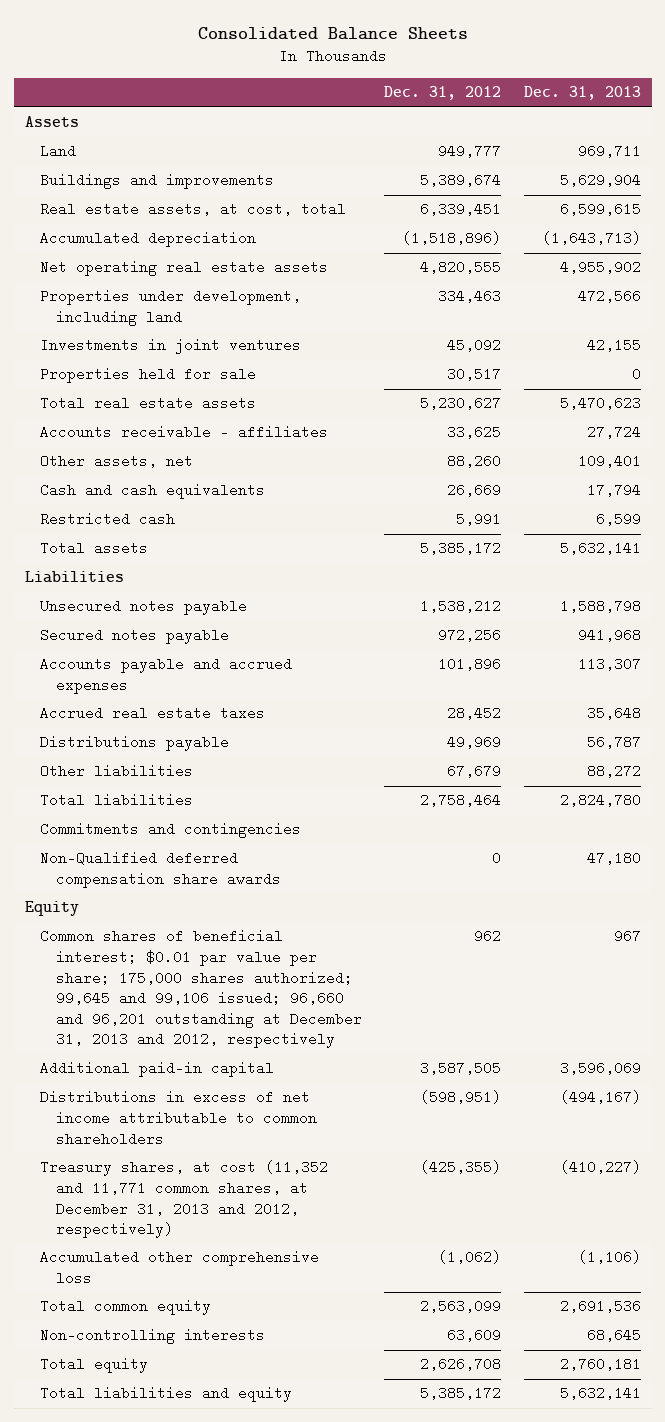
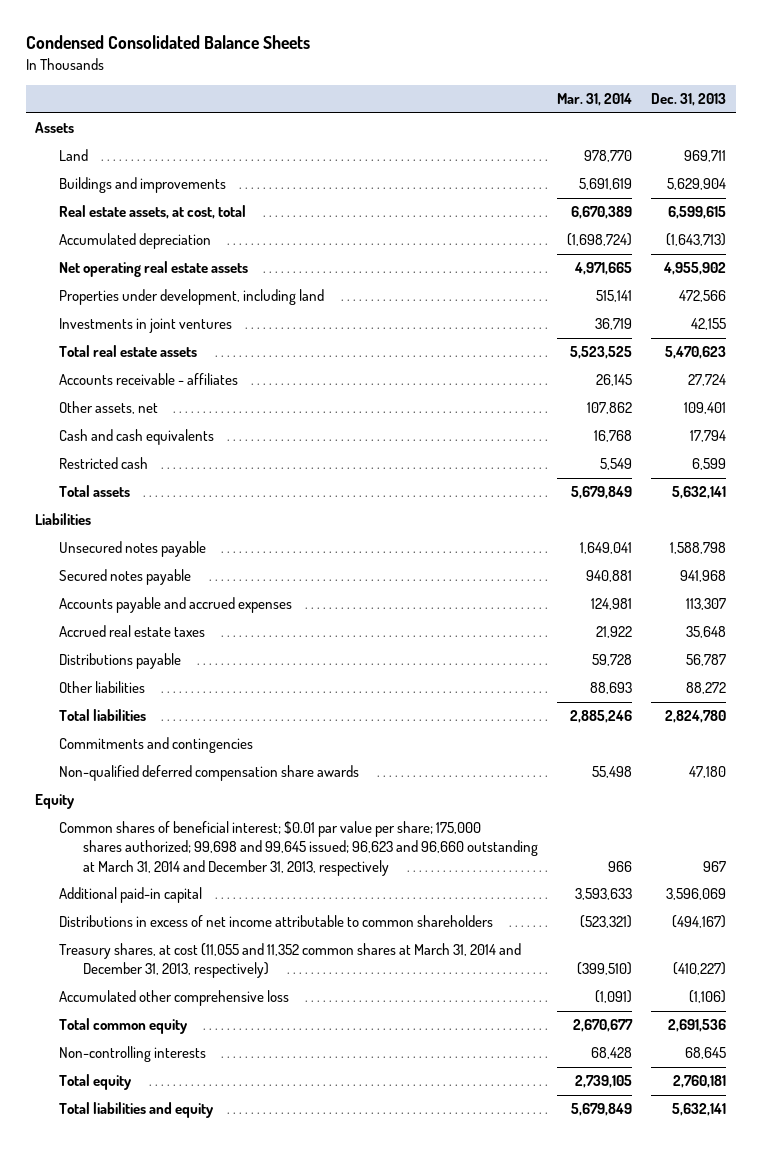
- Consolidated Balance Sheets
+ Condensed Consolidated Balance Sheets
- | Dec. 31, 2012 | Dec. 31, 2013
+ | Mar. 31, 2014 | Dec. 31, 2013
- Properties held for sale | 30,517 | 0
- Non-Qualified deferred compensation share awards | 0 | 47,180
+ Non-qualified deferred compensation share awards | 55,498 | 47,180
- Common shares of beneficial interest; $0.01 par value per share; 175,000 shares authorized; 99,645 and 99,106 issued; 96,660 and 96,201 outstanding at December 31, 2013 and 2012, respectively | 962 | 967
+ Common shares of beneficial interest; $0.01 par value per share; 175,000 shares authorized; 99,698 and 99,645 issued; 96,623 and 96,660 outstanding at March 31, 2014 and December 31, 2013, respectively | 966 | 967
- Treasury shares, at cost (11,352 and 11,771 common shares, at December 31, 2013 and 2012, respectively) | (425,355) | (410,227)
+ Treasury shares, at cost (11,055 and 11,352 common shares at March 31, 2014 and December 31, 2013, respectively) | (399,510) | (410,227)

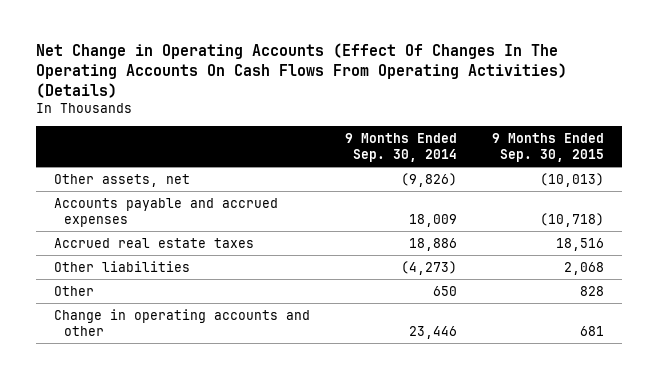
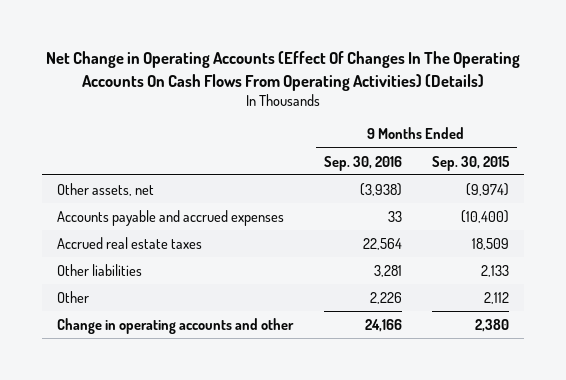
- | 9 Months Ended Sep. 30, 2014 | 9 Months Ended Sep. 30, 2015
+ | 9 Months Ended Sep. 30, 2016 | 9 Months Ended Sep. 30, 2015
- Other assets, net | (9,826) | (10,013)
- Accounts payable and accrued expenses | 18,009 | (10,718)
- Accrued real estate taxes | 18,886 | 18,516
- Other liabilities | (4,273) | 2,068
- Other | 650 | 828
- Change in operating accounts and other | 23,446 | 681
+ Other assets, net | (3,938) | (9,974)
+ Accounts payable and accrued expenses | 33 | (10,400)
+ Accrued real estate taxes | 22,564 | 18,509
+ Other liabilities | 3,281 | 2,133
+ Other | 2,226 | 2,112
+ Change in operating accounts and other | 24,166 | 2,380

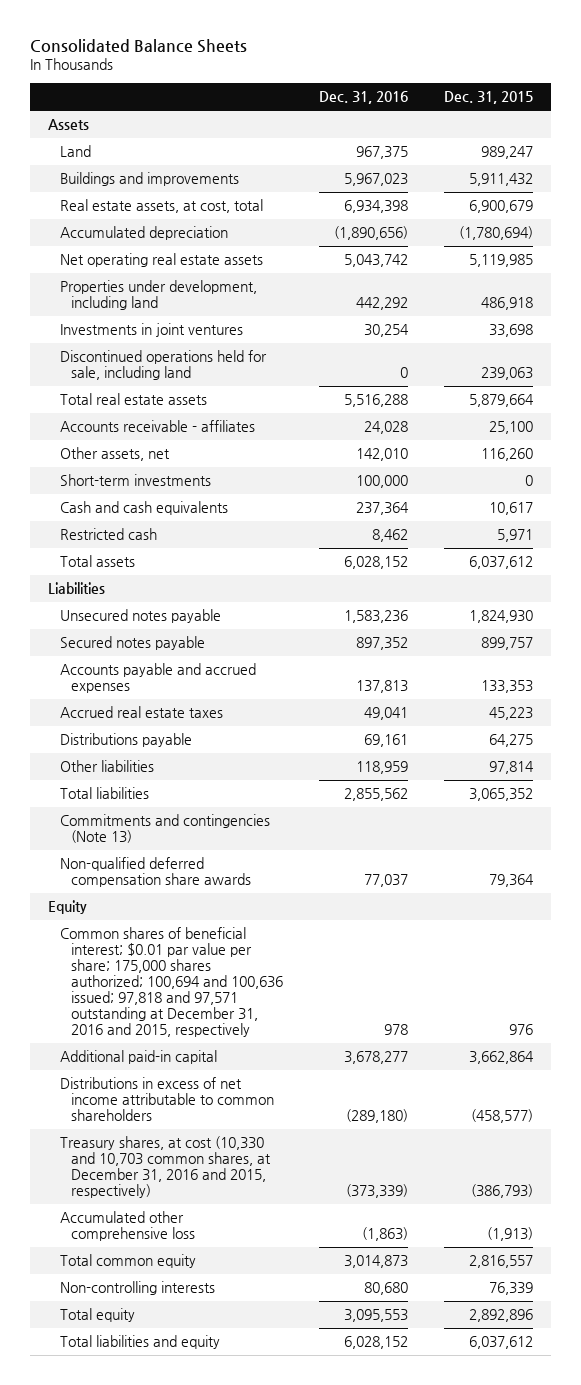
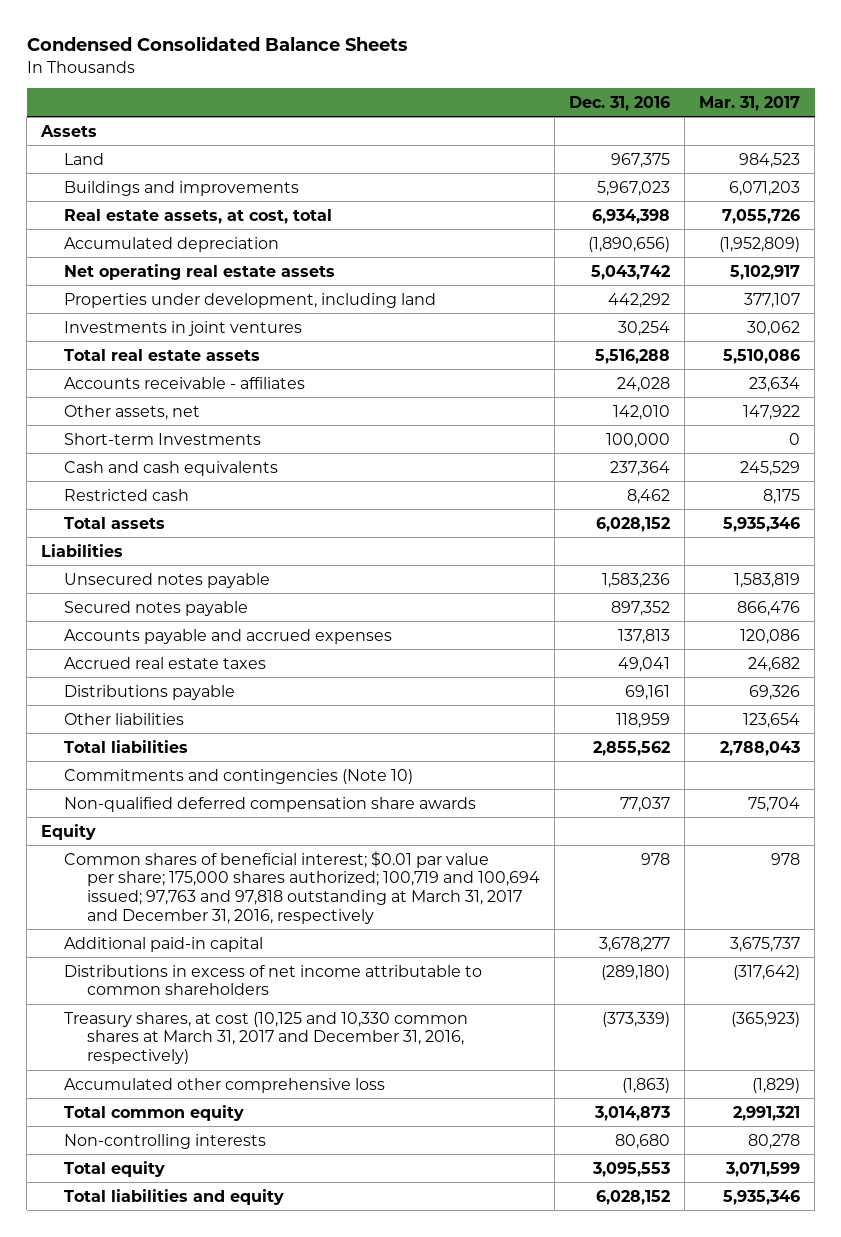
- Consolidated Balance Sheets
+ Condensed Consolidated Balance Sheets
- | Dec. 31, 2016 | Dec. 31, 2015
+ | Dec. 31, 2016 | Mar. 31, 2017
- Discontinued operations held for sale, including land | 0 | 239,063
- Short-term investments | 100,000 | 0
+ Short-term Investments | 100,000 | 0
- Commitments and contingencies (Note 13)
+ Commitments and contingencies (Note 10)
- Common shares of beneficial interest; $0.01 par value per share; 175,000 shares authorized; 100,694 and 100,636 issued; 97,818 and 97,571 outstanding at December 31, 2016 and 2015, respectively | 978 | 976
+ Common shares of beneficial interest; $0.01 par value per share; 175,000 shares authorized; 100,719 and 100,694 issued; 97,763 and 97,818 outstanding at March 31, 2017 and December 31, 2016, respectively | 978 | 978
- Treasury shares, at cost (10,330 and 10,703 common shares, at December 31, 2016 and 2015, respectively) | (373,339) | (386,793)
+ Treasury shares, at cost (10,125 and 10,330 common shares at March 31, 2017 and December 31, 2016, respectively) | (373,339) | (365,923)

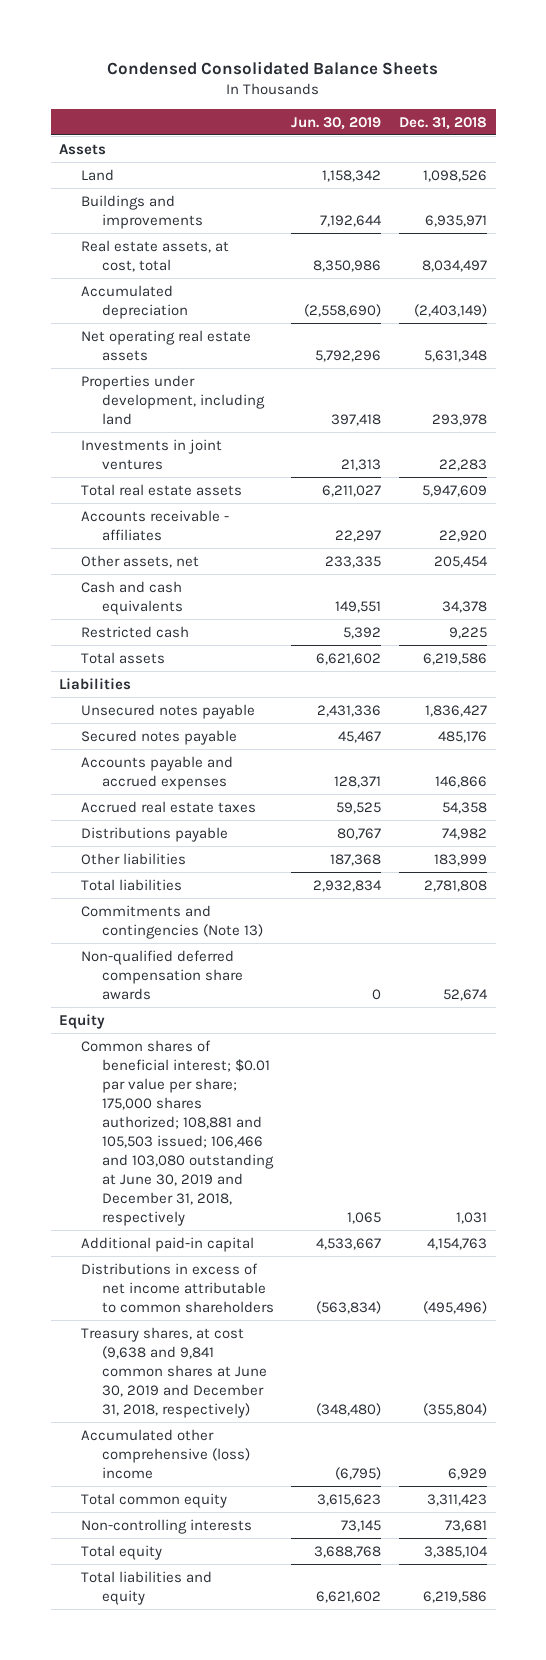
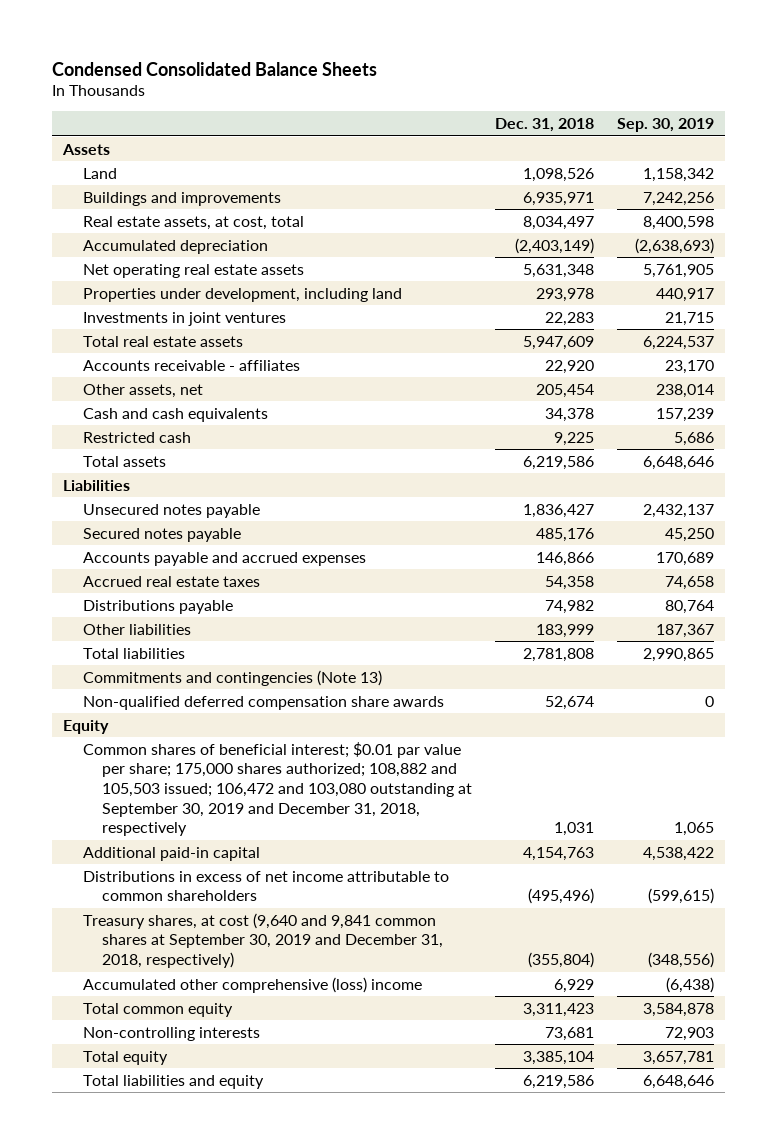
- | Jun. 30, 2019 | Dec. 31, 2018
+ | Dec. 31, 2018 | Sep. 30, 2019
- Common shares of beneficial interest; $0.01 par value per share; 175,000 shares authorized; 108,881 and 105,503 issued; 106,466 and 103,080 outstanding at June 30, 2019 and December 31, 2018, respectively | 1,065 | 1,031
+ Common shares of beneficial interest; $0.01 par value per share; 175,000 shares authorized; 108,882 and 105,503 issued; 106,472 and 103,080 outstanding at September 30, 2019 and December 31, 2018, respectively | 1,031 | 1,065
- Treasury shares, at cost (9,638 and 9,841 common shares at June 30, 2019 and December 31, 2018, respectively) | (348,480) | (355,804)
+ Treasury shares, at cost (9,640 and 9,841 common shares at September 30, 2019 and December 31, 2018, respectively) | (355,804) | (348,556)

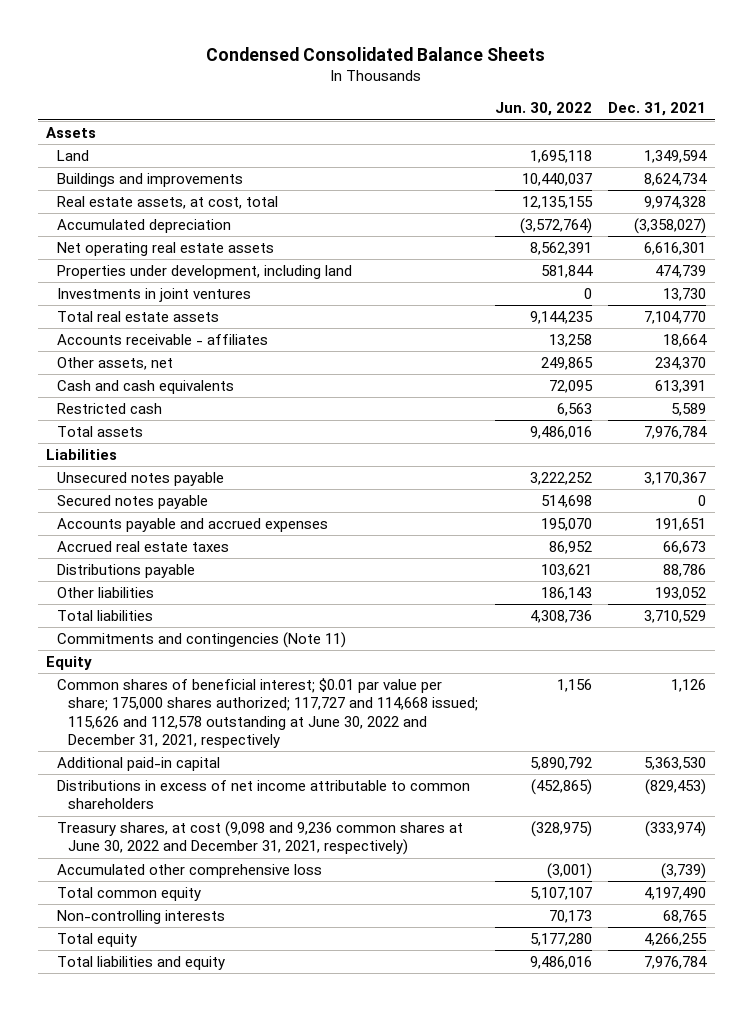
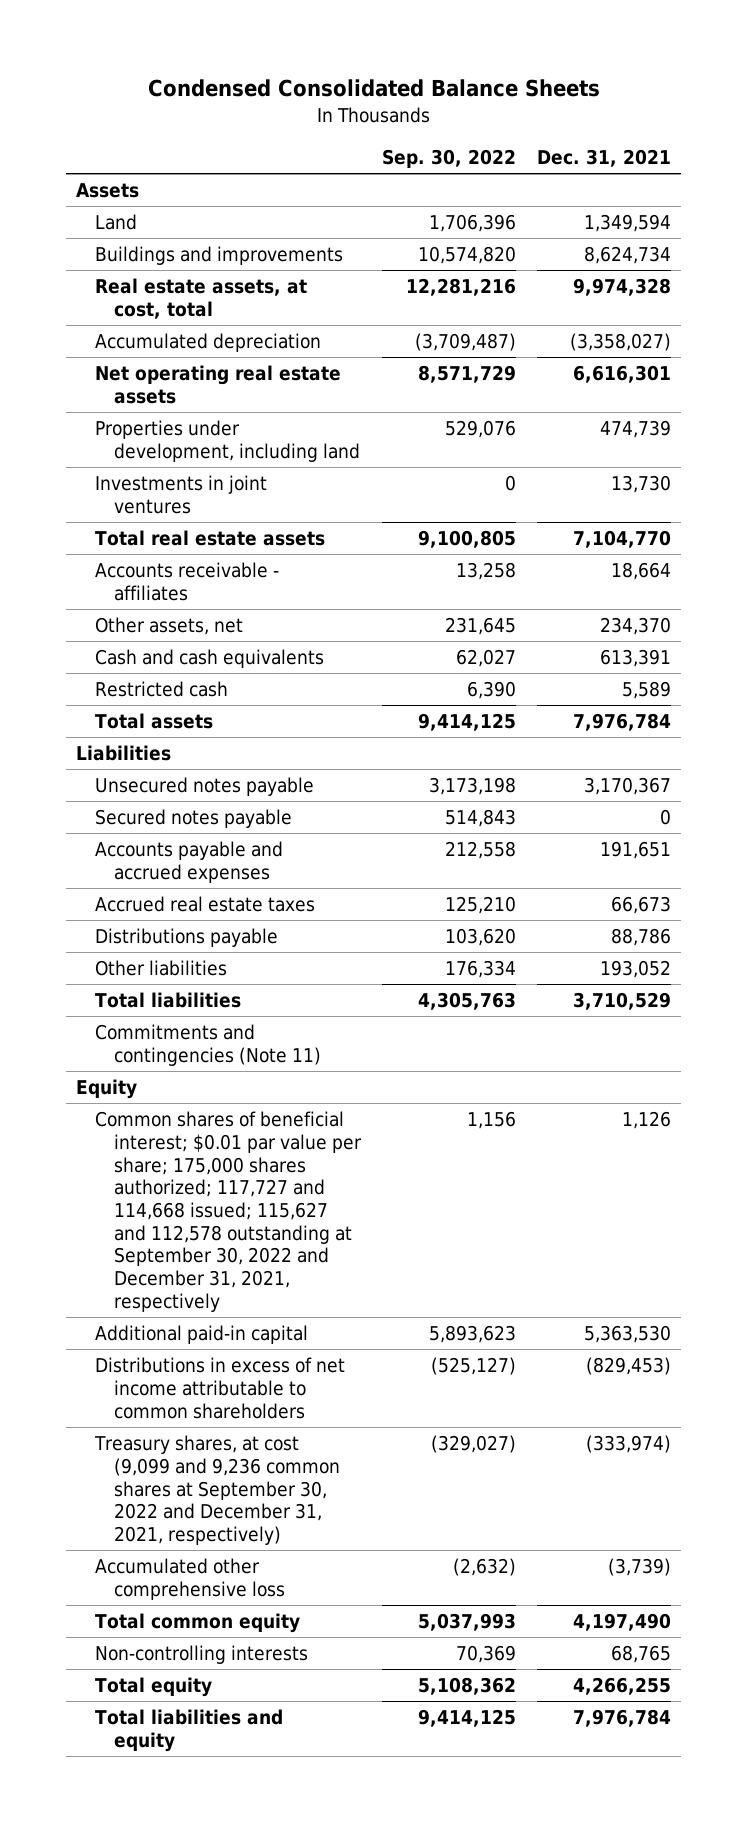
- | Jun. 30, 2022 | Dec. 31, 2021
+ | Sep. 30, 2022 | Dec. 31, 2021
- Common shares of beneficial interest; $0.01 par value per share; 175,000 shares authorized; 117,727 and 114,668 issued; 115,626 and 112,578 outstanding at June 30, 2022 and December 31, 2021, respectively | 1,156 | 1,126
+ Common shares of beneficial interest; $0.01 par value per share; 175,000 shares authorized; 117,727 and 114,668 issued; 115,627 and 112,578 outstanding at September 30, 2022 and December 31, 2021, respectively | 1,156 | 1,126
- Treasury shares, at cost (9,098 and 9,236 common shares at June 30, 2022 and December 31, 2021, respectively) | (328,975) | (333,974)
+ Treasury shares, at cost (9,099 and 9,236 common shares at September 30, 2022 and December 31, 2021, respectively) | (329,027) | (333,974)

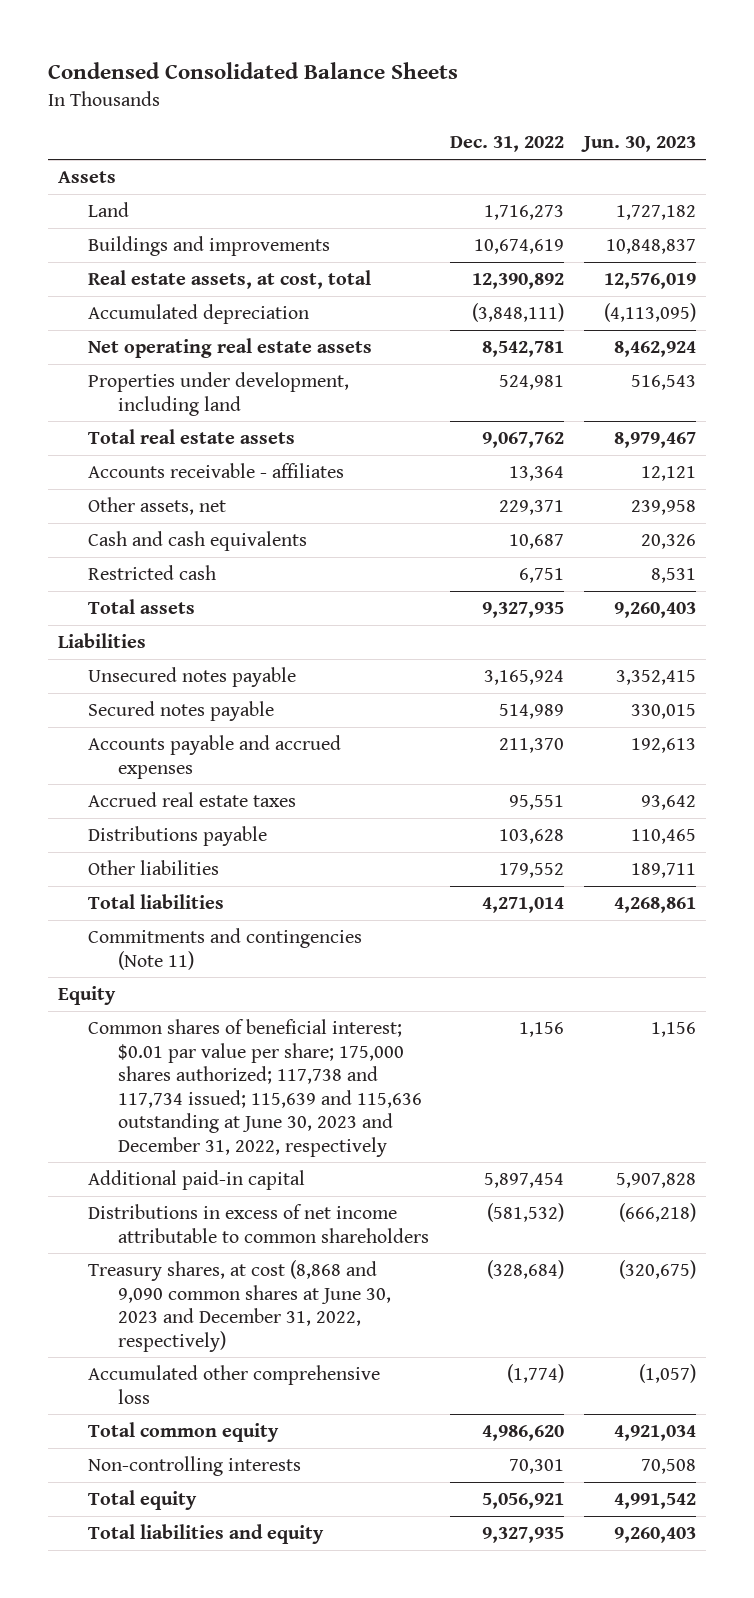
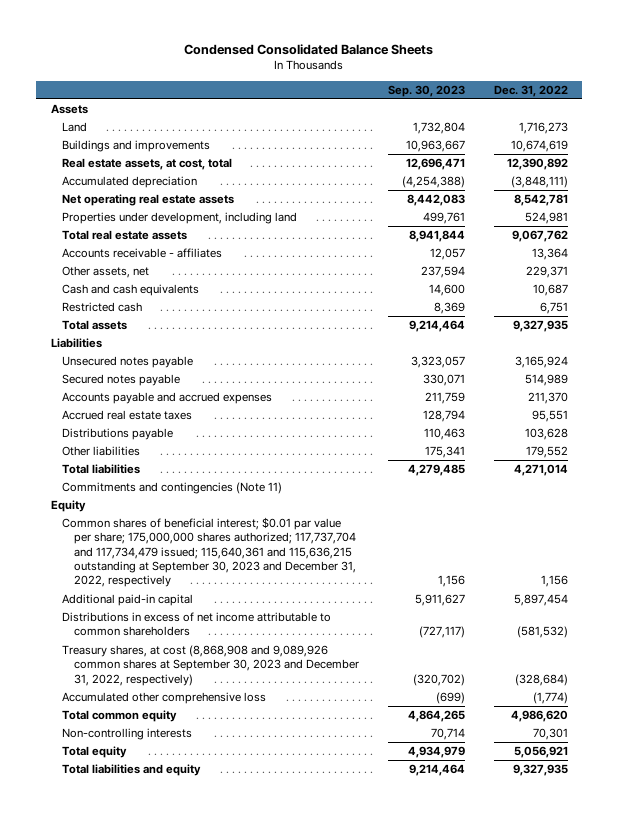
- | Dec. 31, 2022 | Jun. 30, 2023
+ | Sep. 30, 2023 | Dec. 31, 2022
- Common shares of beneficial interest; $0.01 par value per share; 175,000 shares authorized; 117,738 and 117,734 issued; 115,639 and 115,636 outstanding at June 30, 2023 and December 31, 2022, respectively | 1,156 | 1,156
+ Common shares of beneficial interest; $0.01 par value per share; 175,000,000 shares authorized; 117,737,704 and 117,734,479 issued; 115,640,361 and 115,636,215 outstanding at September 30, 2023 and December 31, 2022, respectively | 1,156 | 1,156
- Treasury shares, at cost (8,868 and 9,090 common shares at June 30, 2023 and December 31, 2022, respectively) | (328,684) | (320,675)
+ Treasury shares, at cost (8,868,908 and 9,089,926 common shares at September 30, 2023 and December 31, 2022, respectively) | (320,702) | (328,684)

